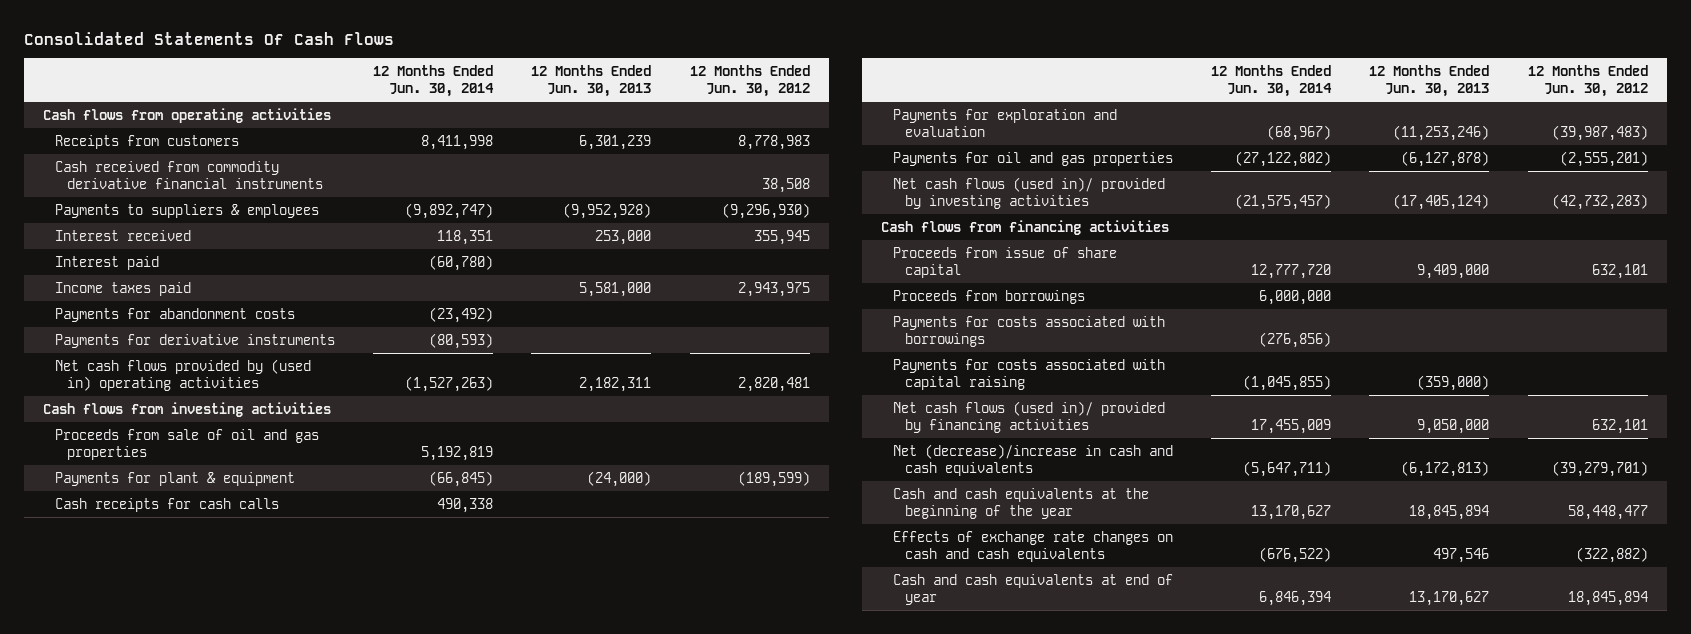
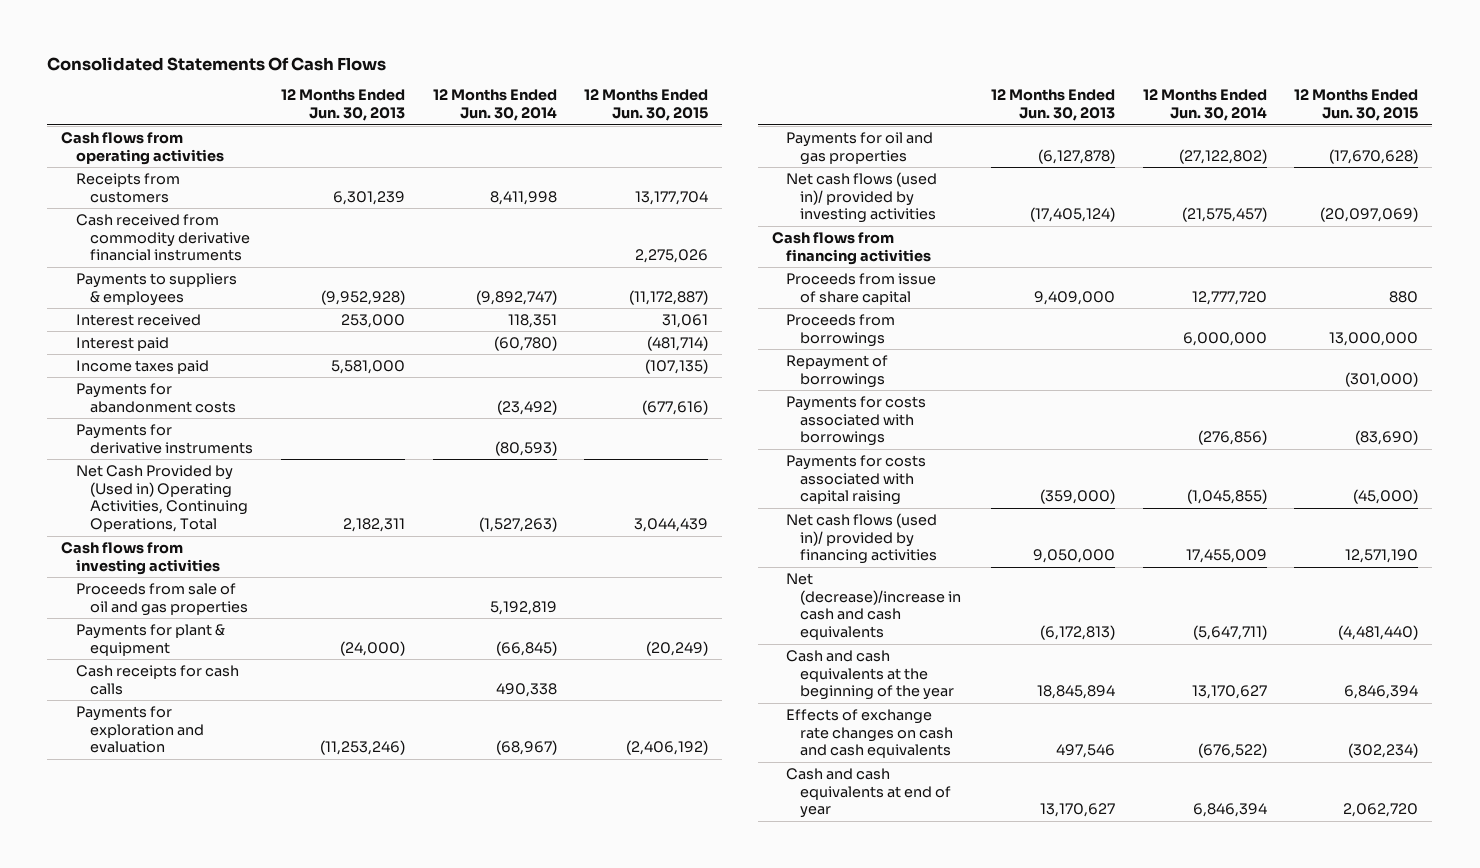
- | 12 Months Ended Jun. 30, 2014 | 12 Months Ended Jun. 30, 2013 | 12 Months Ended Jun. 30, 2012
+ | 12 Months Ended Jun. 30, 2013 | 12 Months Ended Jun. 30, 2014 | 12 Months Ended Jun. 30, 2015
- Net cash flows provided by (used in) operating activities | (1,527,263) | 2,182,311 | 2,820,481
+ Net Cash Provided by (Used in) Operating Activities, Continuing Operations, Total | 2,182,311 | (1,527,263) | 3,044,439
+ Repayment of borrowings | | | (301,000)

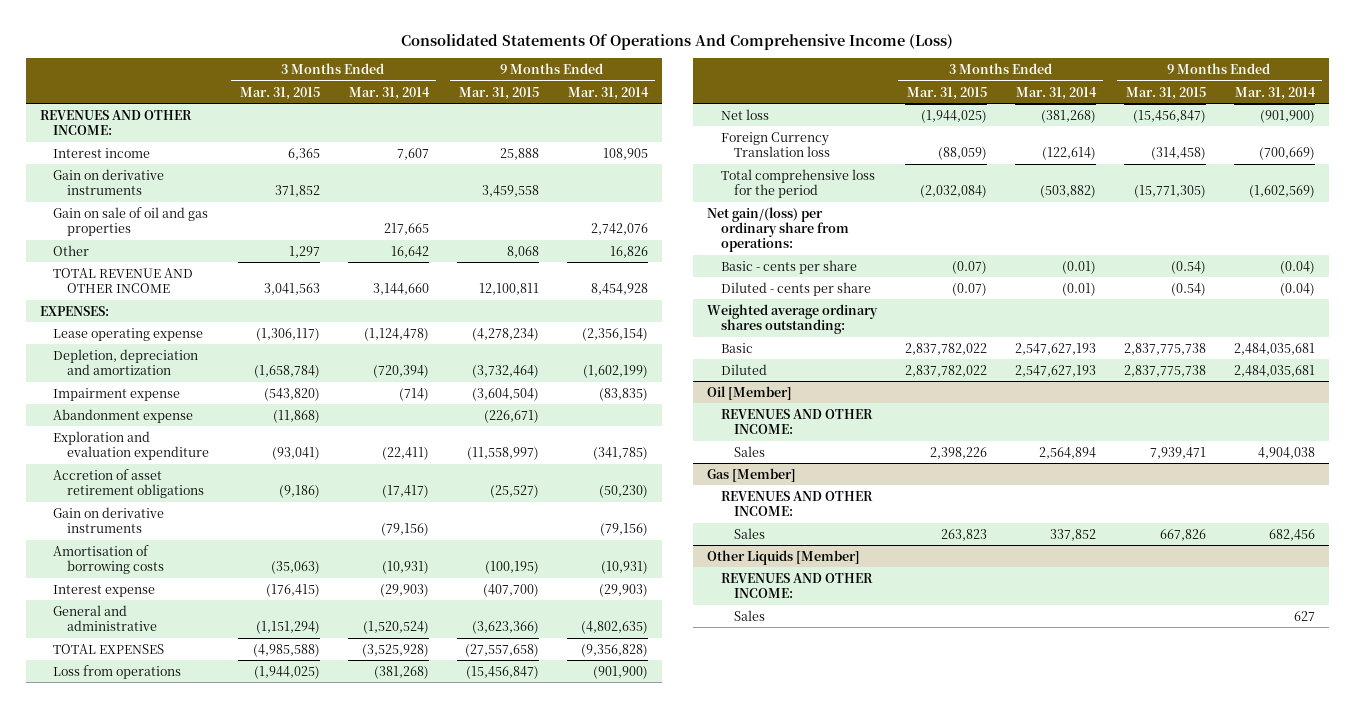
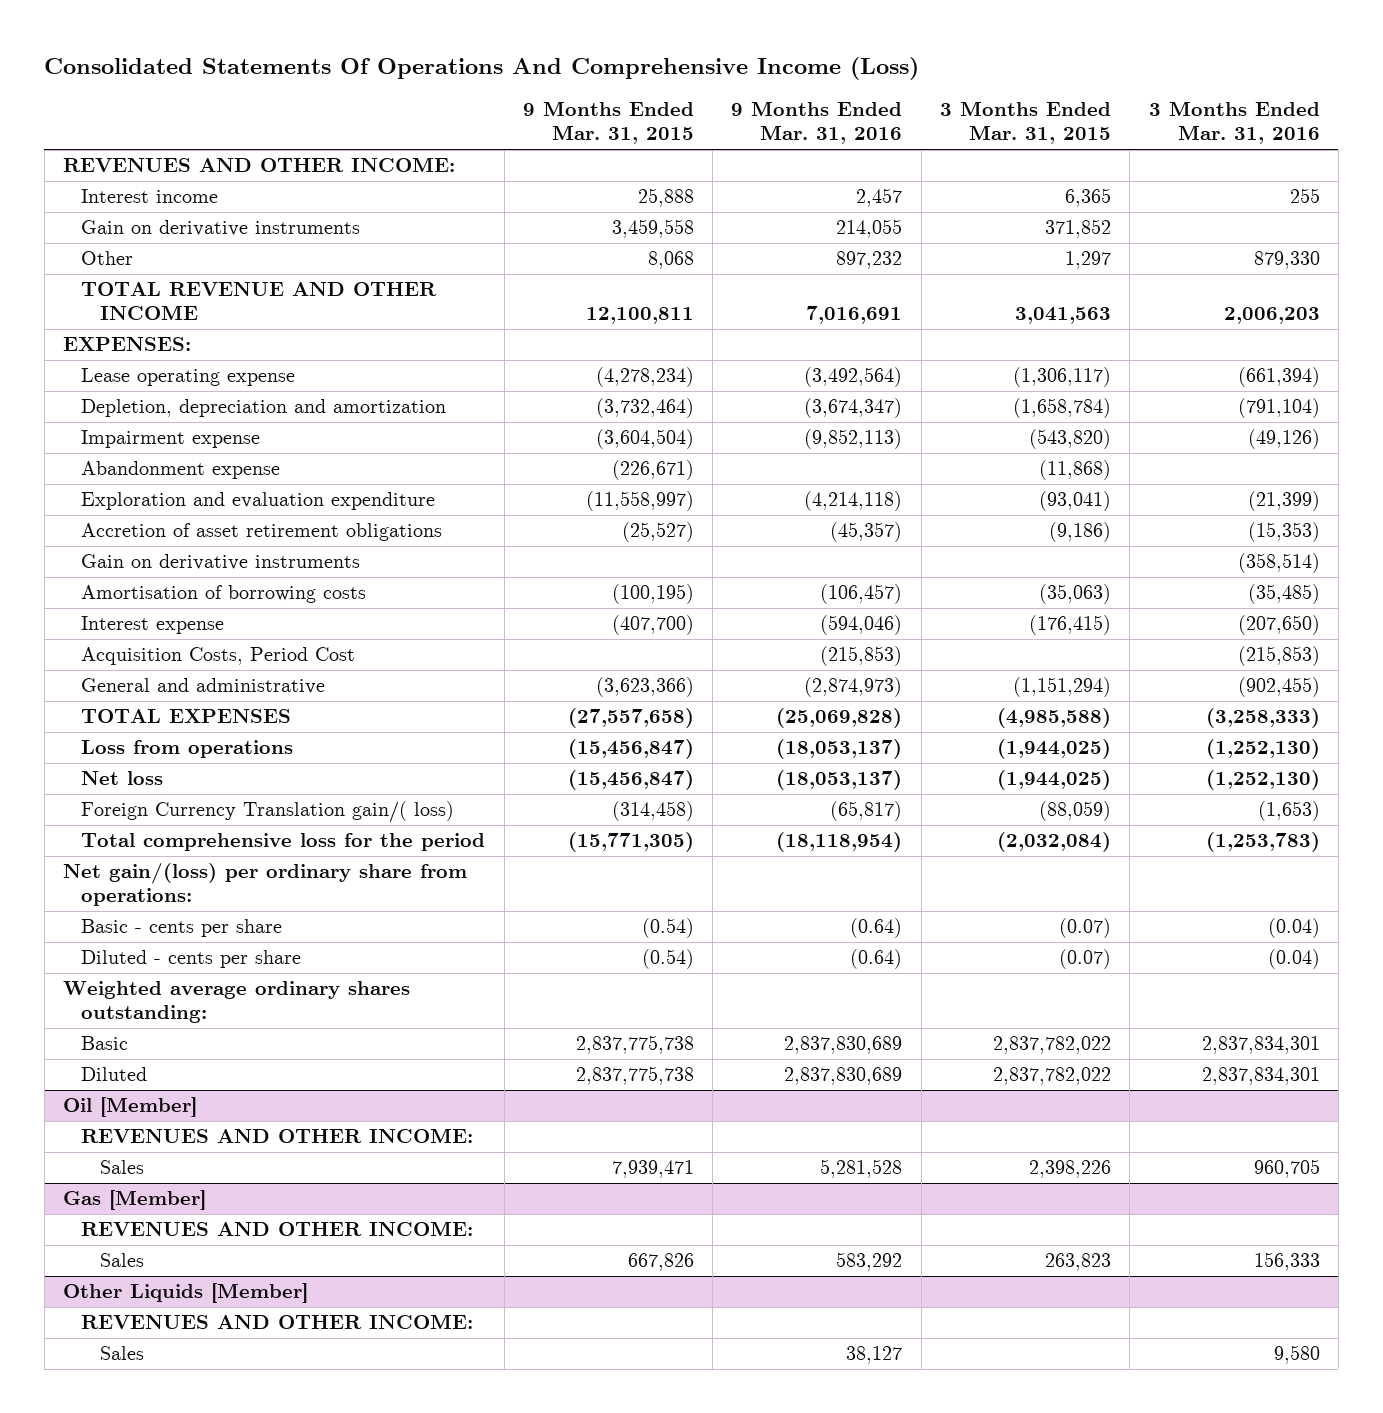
- | 3 Months Ended Mar. 31, 2015 | 3 Months Ended Mar. 31, 2014 | 9 Months Ended Mar. 31, 2015 | 9 Months Ended Mar. 31, 2014
+ | 9 Months Ended Mar. 31, 2015 | 9 Months Ended Mar. 31, 2016 | 3 Months Ended Mar. 31, 2015 | 3 Months Ended Mar. 31, 2016
- Gain on sale of oil and gas properties | | 217,665 | | 2,742,076
+ Acquisition Costs, Period Cost | | (215,853) | | (215,853)
- Foreign Currency Translation loss | (88,059) | (122,614) | (314,458) | (700,669)
+ Foreign Currency Translation gain/( loss) | (314,458) | (65,817) | (88,059) | (1,653)

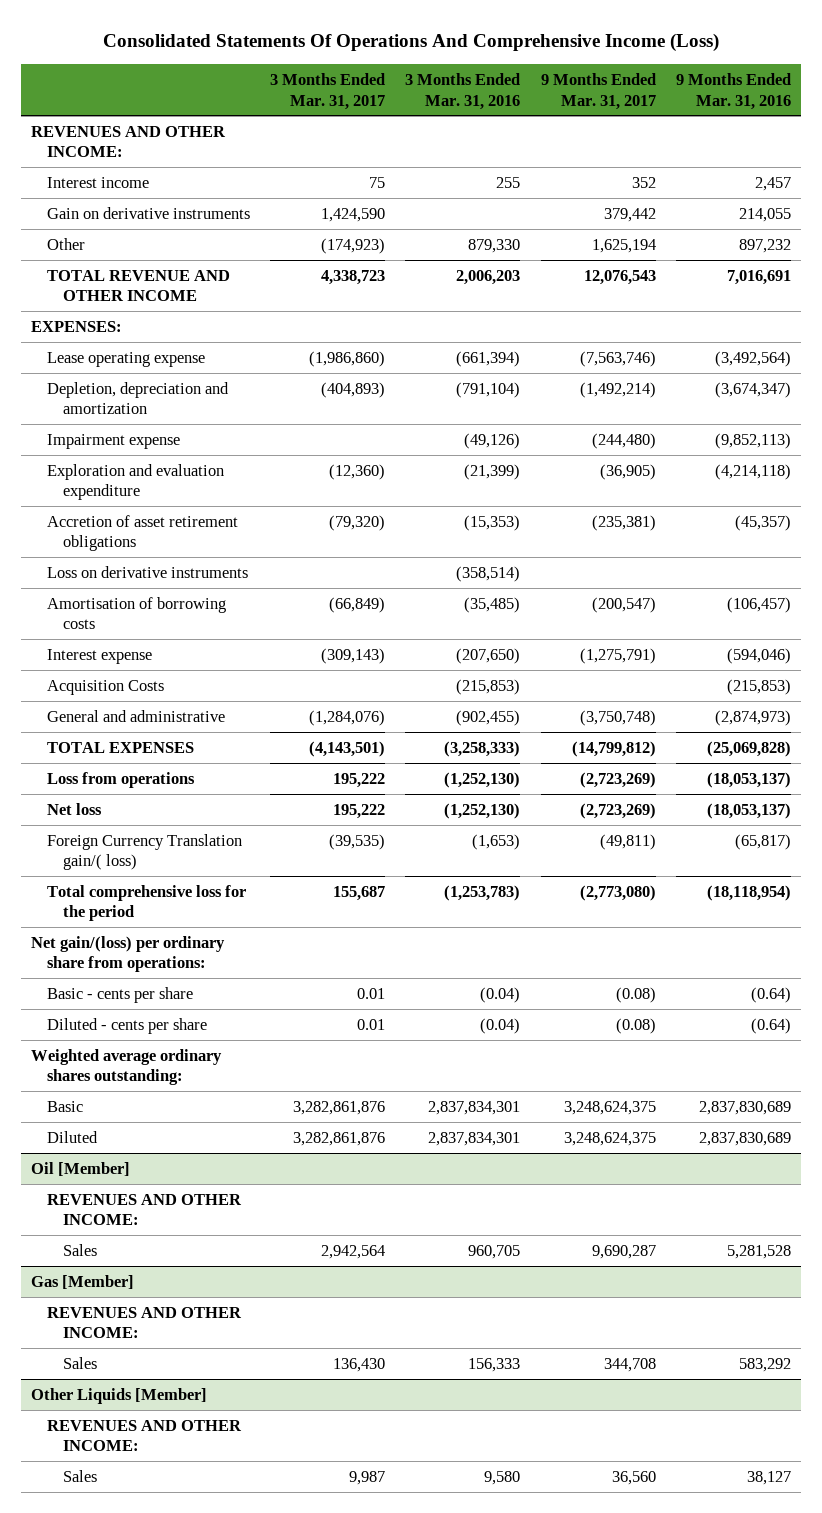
- | 9 Months Ended Mar. 31, 2015 | 9 Months Ended Mar. 31, 2016 | 3 Months Ended Mar. 31, 2015 | 3 Months Ended Mar. 31, 2016
+ | 3 Months Ended Mar. 31, 2017 | 3 Months Ended Mar. 31, 2016 | 9 Months Ended Mar. 31, 2017 | 9 Months Ended Mar. 31, 2016
- Abandonment expense | (226,671) | | (11,868) |
- Gain on derivative instruments | | | | (358,514)
+ Loss on derivative instruments | | (358,514) | |
- Acquisition Costs, Period Cost | | (215,853) | | (215,853)
+ Acquisition Costs | | (215,853) | | (215,853)

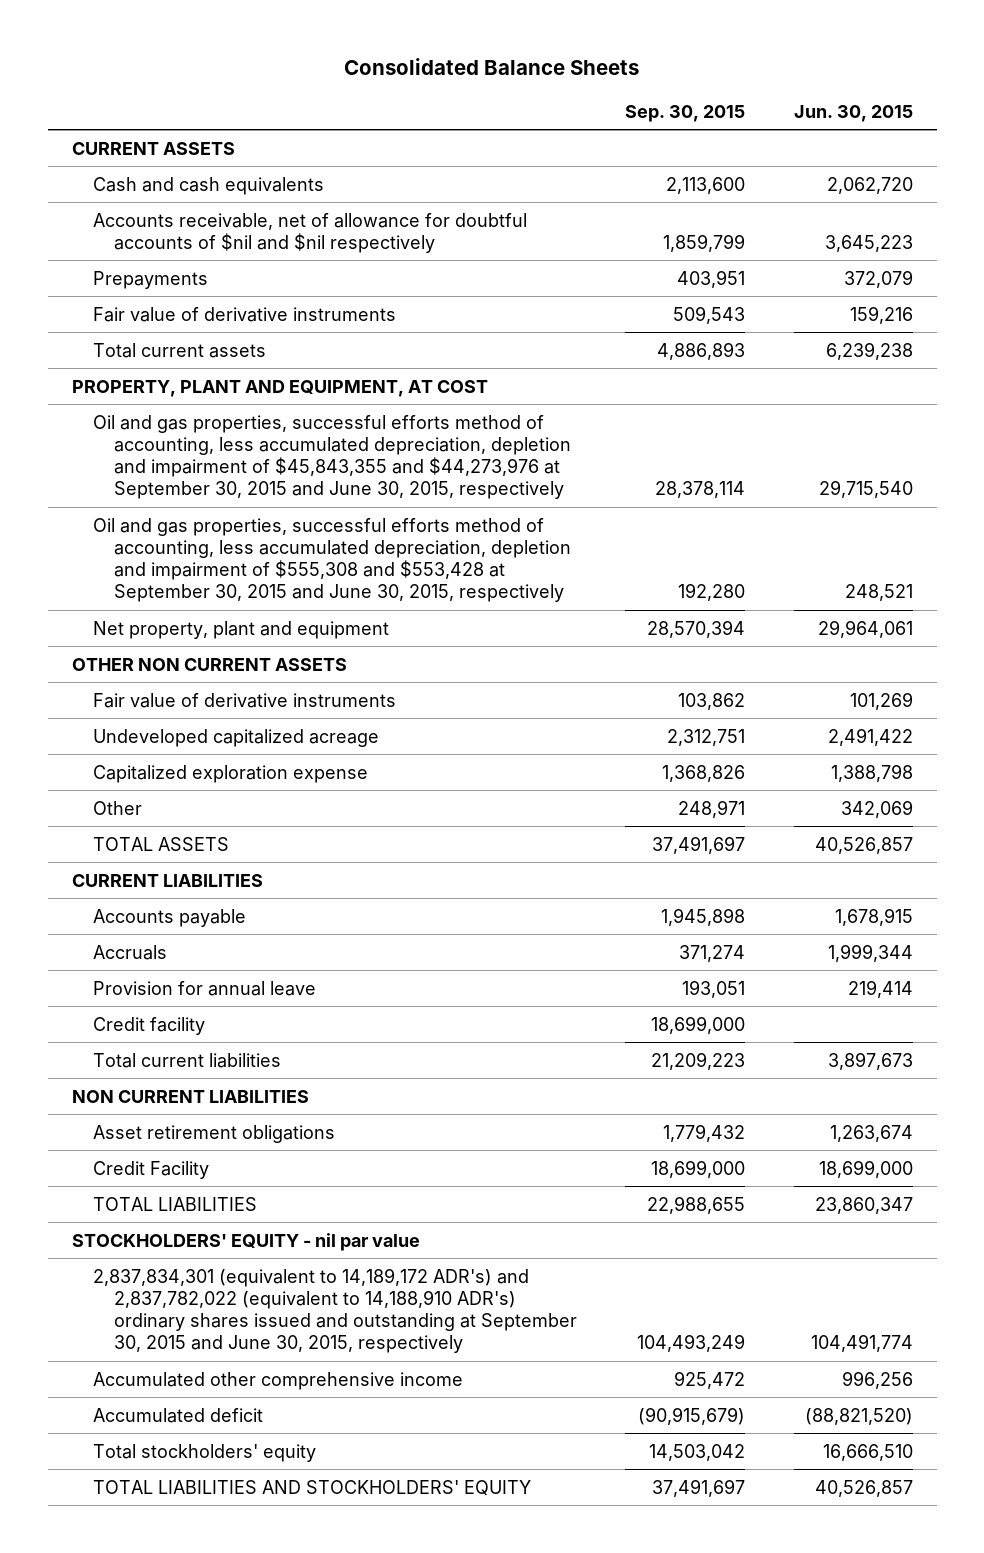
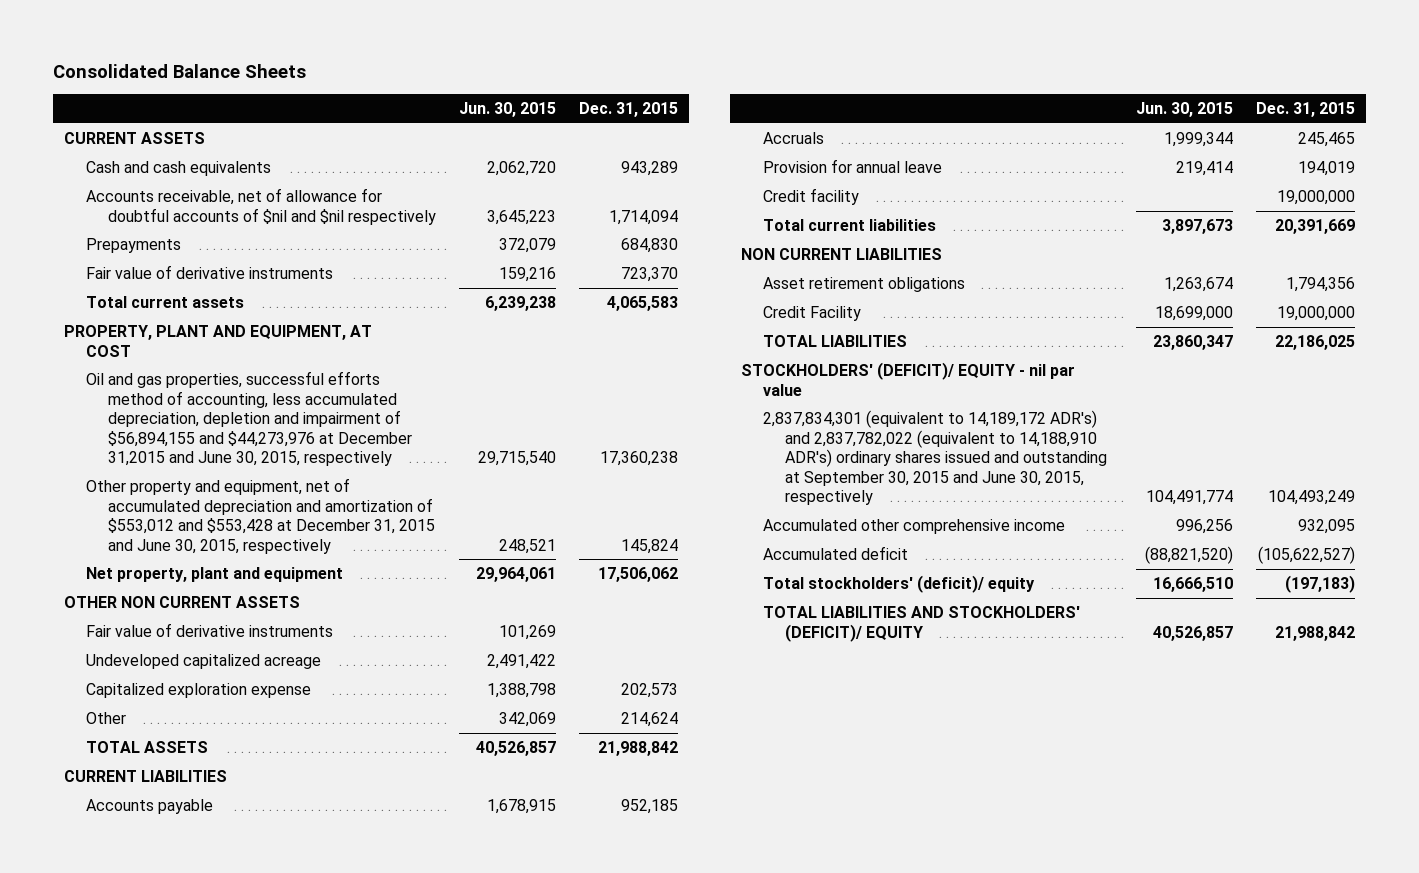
- | Sep. 30, 2015 | Jun. 30, 2015
+ | Jun. 30, 2015 | Dec. 31, 2015
- Oil and gas properties, successful efforts method of accounting, less accumulated depreciation, depletion and impairment of $45,843,355 and $44,273,976 at September 30, 2015 and June 30, 2015, respectively | 28,378,114 | 29,715,540
- Oil and gas properties, successful efforts method of accounting, less accumulated depreciation, depletion and impairment of $555,308 and $553,428 at September 30, 2015 and June 30, 2015, respectively | 192,280 | 248,521
+ Oil and gas properties, successful efforts method of accounting, less accumulated depreciation, depletion and impairment of $56,894,155 and $44,273,976 at December 31,2015 and June 30, 2015, respectively | 29,715,540 | 17,360,238
+ Other property and equipment, net of accumulated depreciation and amortization of $553,012 and $553,428 at December 31, 2015 and June 30, 2015, respectively | 248,521 | 145,824
- STOCKHOLDERS' EQUITY - nil par value
+ STOCKHOLDERS' (DEFICIT)/ EQUITY - nil par value
- Total stockholders' equity | 14,503,042 | 16,666,510
- TOTAL LIABILITIES AND STOCKHOLDERS' EQUITY | 37,491,697 | 40,526,857
+ Total stockholders' (deficit)/ equity | 16,666,510 | (197,183)
+ TOTAL LIABILITIES AND STOCKHOLDERS' (DEFICIT)/ EQUITY | 40,526,857 | 21,988,842

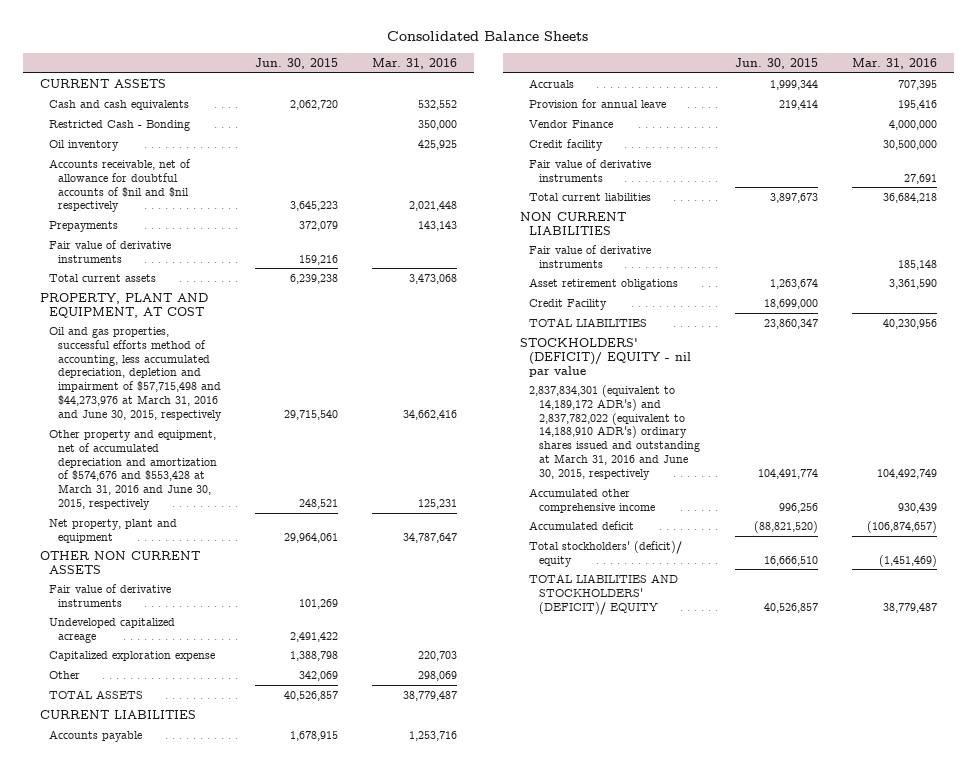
- | Jun. 30, 2015 | Dec. 31, 2015
+ | Jun. 30, 2015 | Mar. 31, 2016
+ Restricted Cash - Bonding | | 350,000
+ Oil inventory | | 425,925
- Oil and gas properties, successful efforts method of accounting, less accumulated depreciation, depletion and impairment of $56,894,155 and $44,273,976 at December 31,2015 and June 30, 2015, respectively | 29,715,540 | 17,360,238
- Other property and equipment, net of accumulated depreciation and amortization of $553,012 and $553,428 at December 31, 2015 and June 30, 2015, respectively | 248,521 | 145,824
+ Oil and gas properties, successful efforts method of accounting, less accumulated depreciation, depletion and impairment of $57,715,498 and $44,273,976 at March 31, 2016 and June 30, 2015, respectively | 29,715,540 | 34,662,416
+ Other property and equipment, net of accumulated depreciation and amortization of $574,676 and $553,428 at March 31, 2016 and June 30, 2015, respectively | 248,521 | 125,231
+ Vendor Finance | | 4,000,000
+ Fair value of derivative instruments | | 27,691
+ Fair value of derivative instruments | | 185,148
- 2,837,834,301 (equivalent to 14,189,172 ADR's) and 2,837,782,022 (equivalent to 14,188,910 ADR's) ordinary shares issued and outstanding at September 30, 2015 and June 30, 2015, respectively | 104,491,774 | 104,493,249
+ 2,837,834,301 (equivalent to 14,189,172 ADR's) and 2,837,782,022 (equivalent to 14,188,910 ADR's) ordinary shares issued and outstanding at March 31, 2016 and June 30, 2015, respectively | 104,491,774 | 104,492,749

